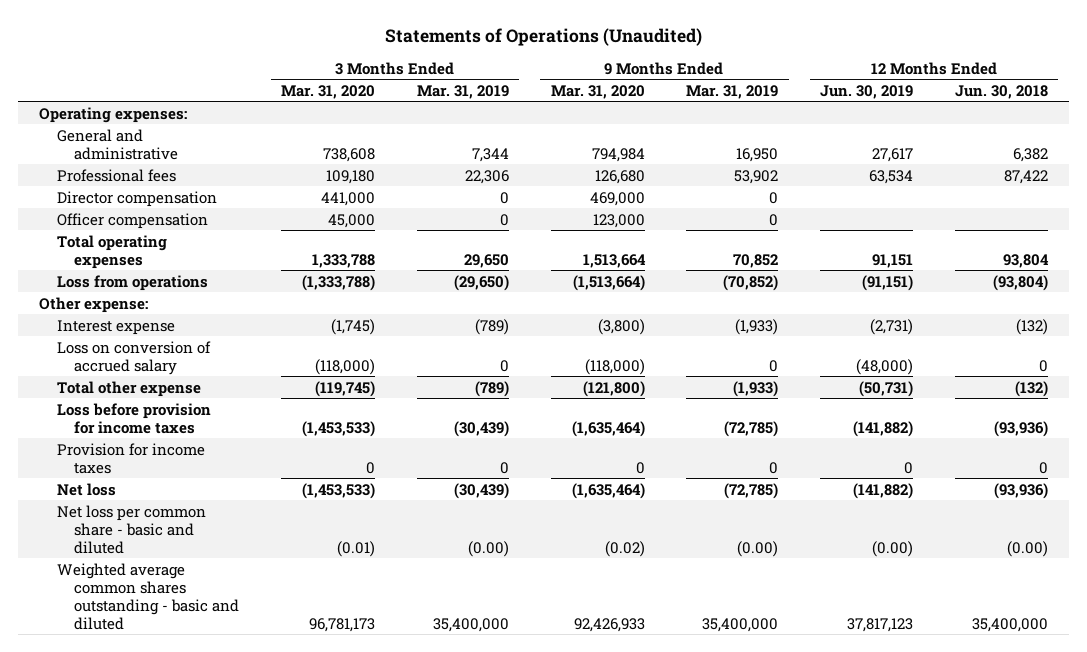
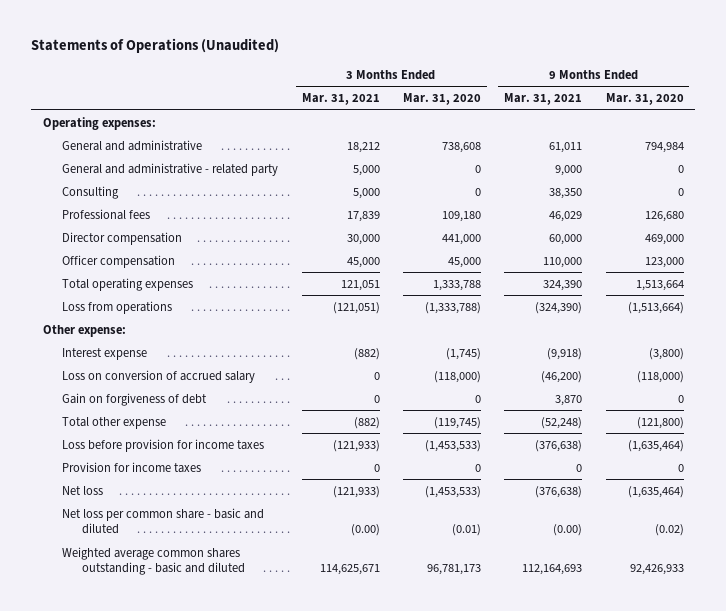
- | 3 Months Ended Mar. 31, 2020 | 3 Months Ended Mar. 31, 2019 | 9 Months Ended Mar. 31, 2020 | 9 Months Ended Mar. 31, 2019 | 12 Months Ended Jun. 30, 2019 | 12 Months Ended Jun. 30, 2018
+ | 3 Months Ended Mar. 31, 2021 | 3 Months Ended Mar. 31, 2020 | 9 Months Ended Mar. 31, 2021 | 9 Months Ended Mar. 31, 2020
+ General and administrative - related party | 5,000 | 0 | 9,000 | 0
+ Consulting | 5,000 | 0 | 38,350 | 0
+ Gain on forgiveness of debt | 0 | 0 | 3,870 | 0

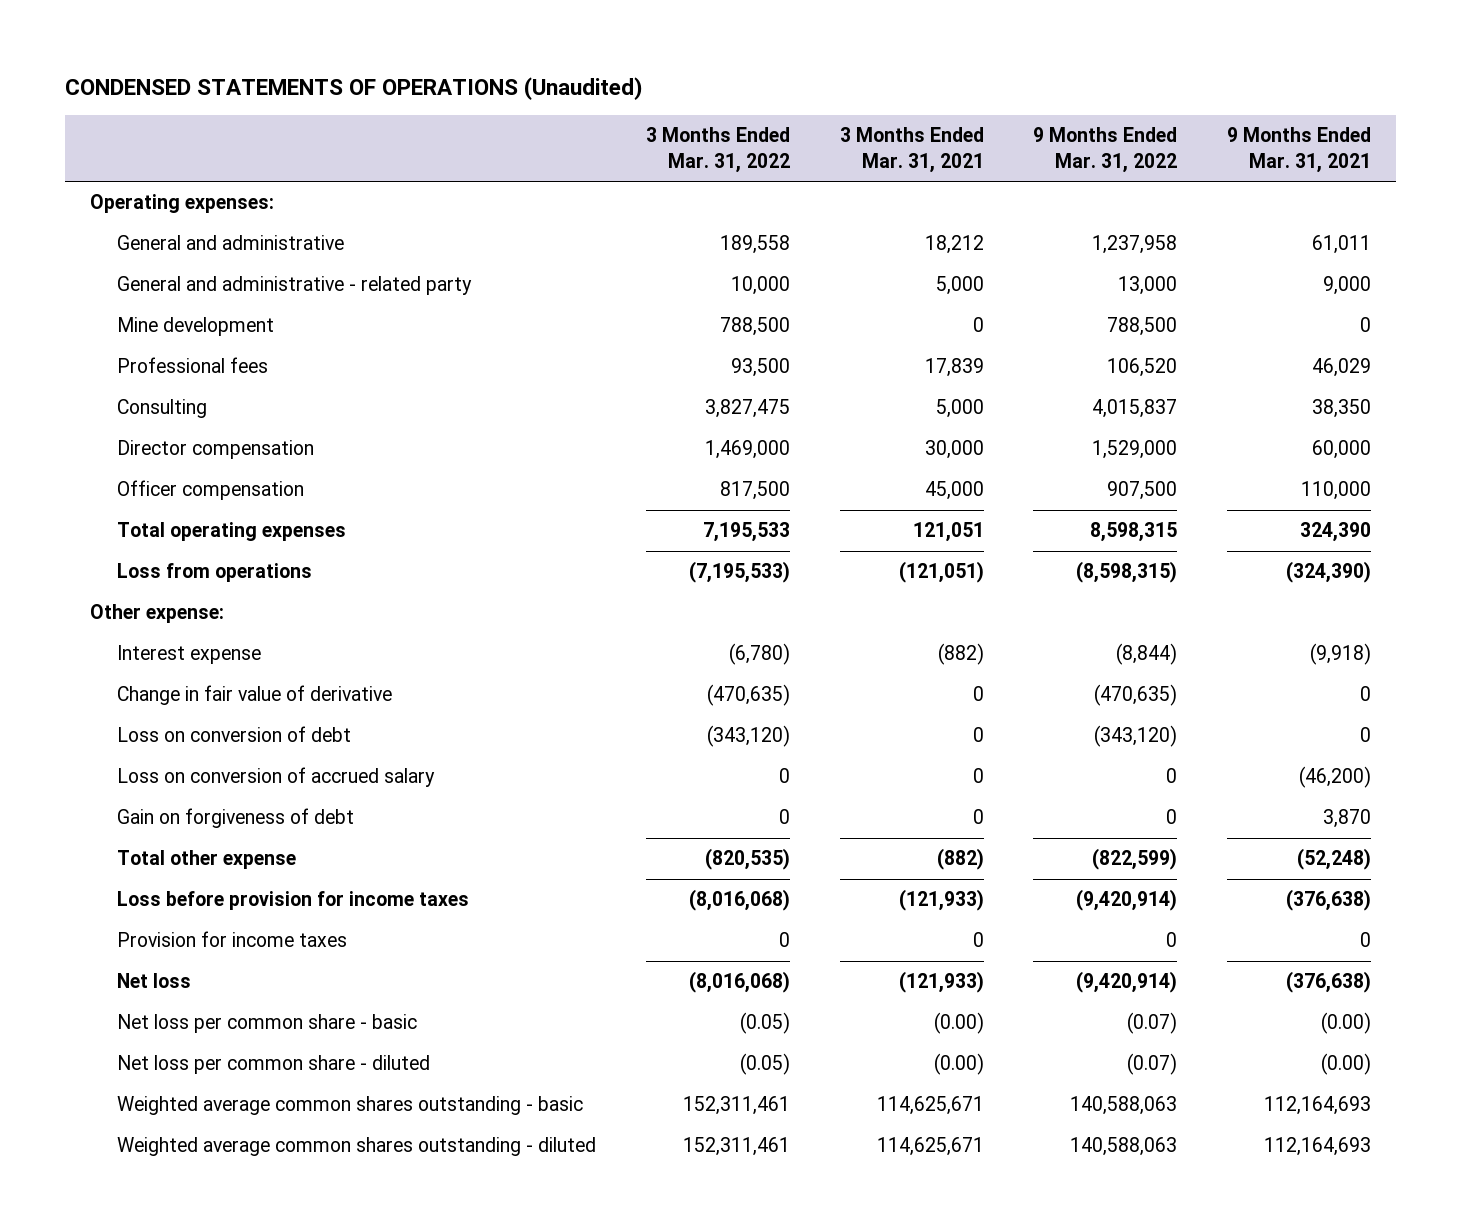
- Statements of Operations (Unaudited)
+ CONDENSED STATEMENTS OF OPERATIONS (Unaudited)
- | 3 Months Ended Mar. 31, 2021 | 3 Months Ended Mar. 31, 2020 | 9 Months Ended Mar. 31, 2021 | 9 Months Ended Mar. 31, 2020
+ | 3 Months Ended Mar. 31, 2022 | 3 Months Ended Mar. 31, 2021 | 9 Months Ended Mar. 31, 2022 | 9 Months Ended Mar. 31, 2021
+ Mine development | 788,500 | 0 | 788,500 | 0
moved down: Consulting | 3,827,475 | 5,000 | 4,015,837 | 38,350
+ Change in fair value of derivative | (470,635) | 0 | (470,635) | 0
+ Loss on conversion of debt | (343,120) | 0 | (343,120) | 0
- Net loss per common share - basic and diluted | (0.00) | (0.01) | (0.00) | (0.02)
- Weighted average common shares outstanding - basic and diluted | 114,625,671 | 96,781,173 | 112,164,693 | 92,426,933
+ Net loss per common share - basic | (0.05) | (0.00) | (0.07) | (0.00)
+ Net loss per common share - diluted | (0.05) | (0.00) | (0.07) | (0.00)
+ Weighted average common shares outstanding - basic | 152,311,461 | 114,625,671 | 140,588,063 | 112,164,693
+ Weighted average common shares outstanding - diluted | 152,311,461 | 114,625,671 | 140,588,063 | 112,164,693

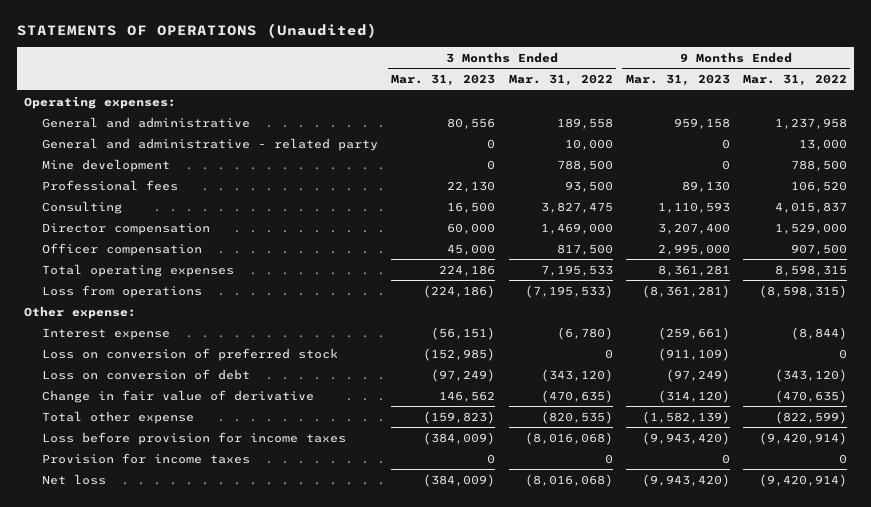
- CONDENSED STATEMENTS OF OPERATIONS (Unaudited)
+ STATEMENTS OF OPERATIONS (Unaudited)
- | 3 Months Ended Mar. 31, 2022 | 3 Months Ended Mar. 31, 2021 | 9 Months Ended Mar. 31, 2022 | 9 Months Ended Mar. 31, 2021
+ | 3 Months Ended Mar. 31, 2023 | 3 Months Ended Mar. 31, 2022 | 9 Months Ended Mar. 31, 2023 | 9 Months Ended Mar. 31, 2022
+ Loss on conversion of preferred stock | (152,985) | 0 | (911,109) | 0
- Loss on conversion of accrued salary | 0 | 0 | 0 | (46,200)
- Gain on forgiveness of debt | 0 | 0 | 0 | 3,870
moved down: Change in fair value of derivative | 146,562 | (470,635) | (314,120) | (470,635)
- Net loss per common share - basic | (0.05) | (0.00) | (0.07) | (0.00)
- Net loss per common share - diluted | (0.05) | (0.00) | (0.07) | (0.00)
- Weighted average common shares outstanding - basic | 152,311,461 | 114,625,671 | 140,588,063 | 112,164,693
- Weighted average common shares outstanding - diluted | 152,311,461 | 114,625,671 | 140,588,063 | 112,164,693

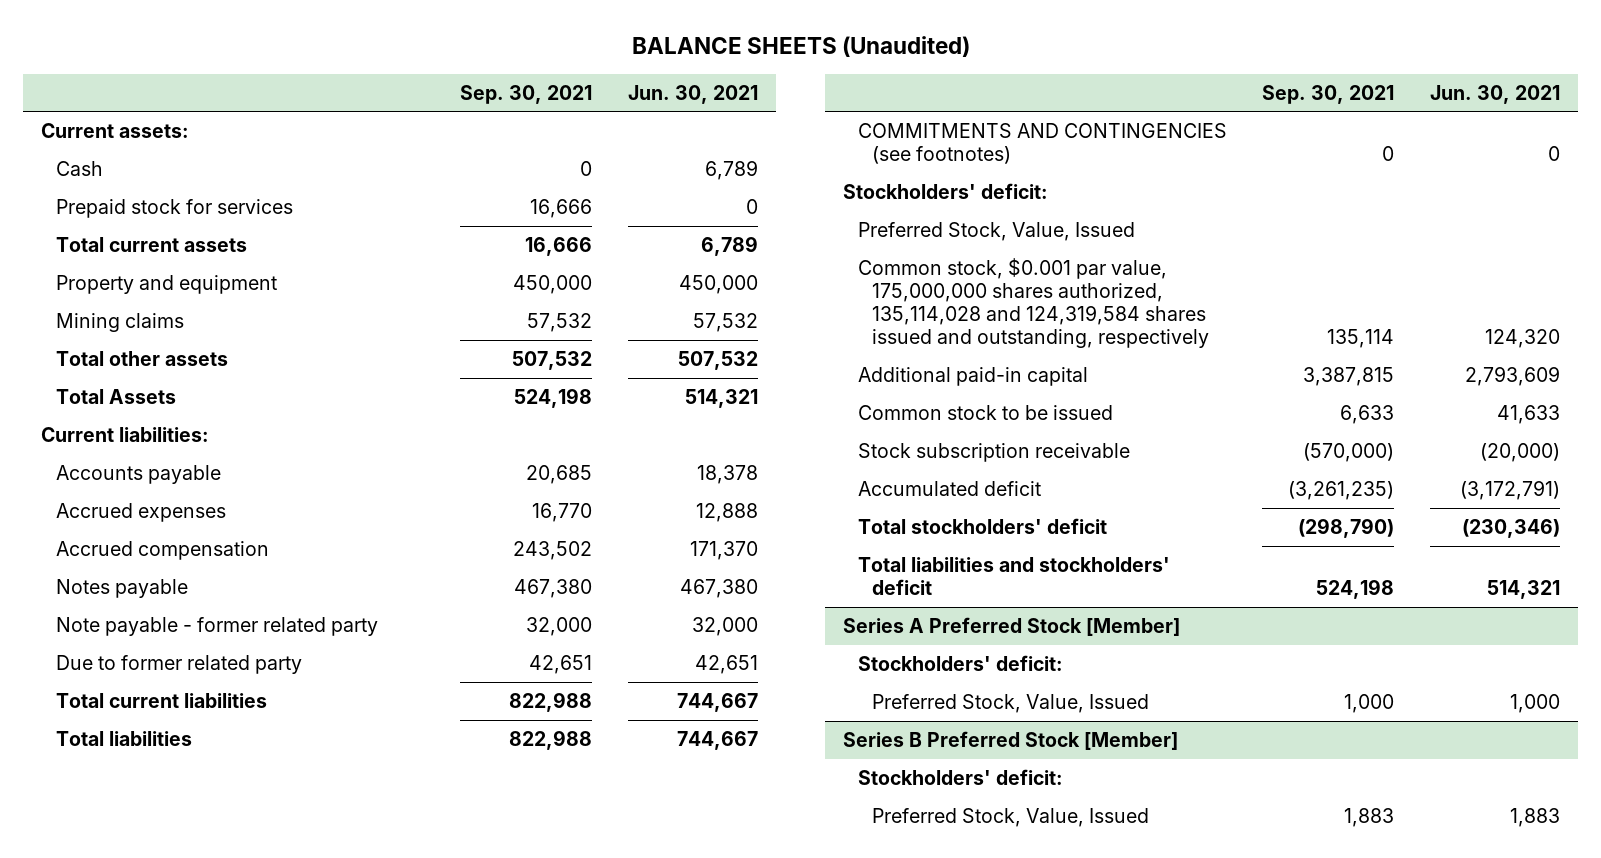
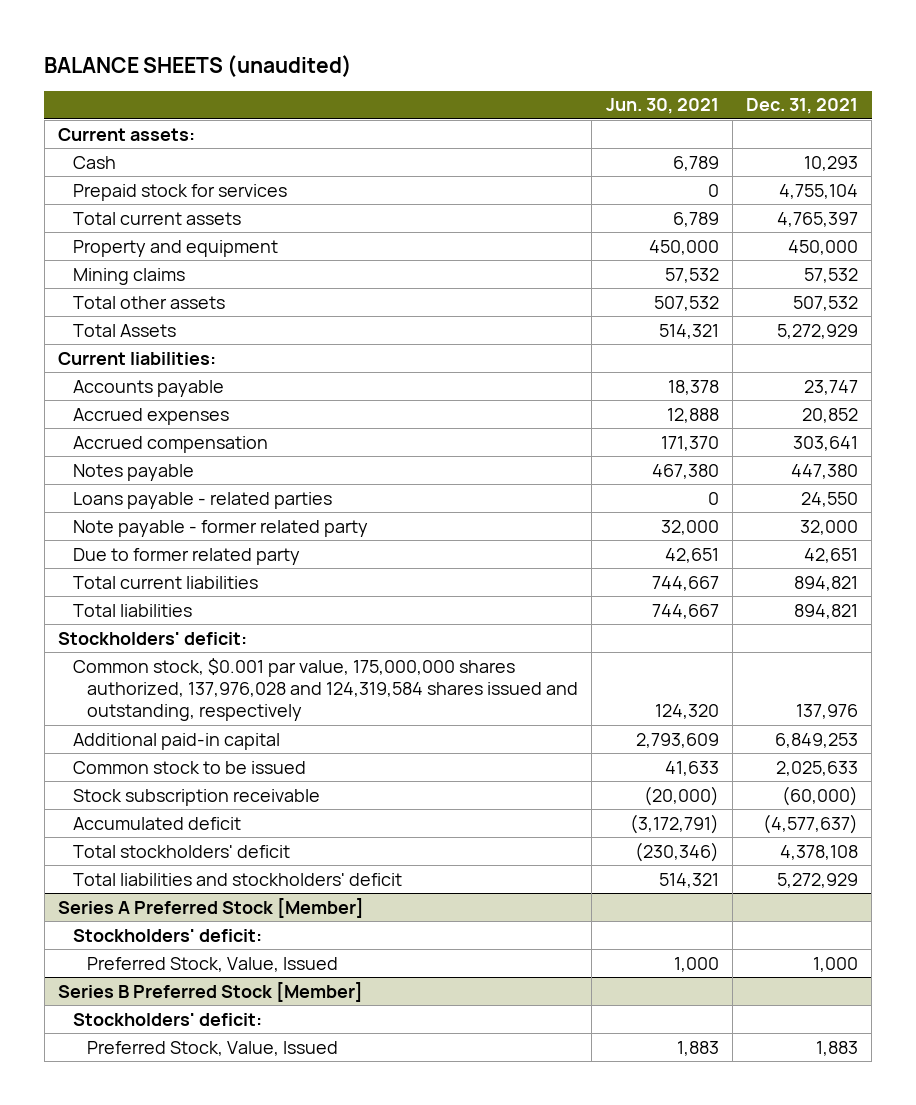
- BALANCE SHEETS (Unaudited)
+ BALANCE SHEETS (unaudited)
- | Sep. 30, 2021 | Jun. 30, 2021
+ | Jun. 30, 2021 | Dec. 31, 2021
+ Loans payable - related parties | 0 | 24,550
- COMMITMENTS AND CONTINGENCIES (see footnotes) | 0 | 0
- Preferred Stock, Value, Issued
- Common stock, $0.001 par value, 175,000,000 shares authorized, 135,114,028 and 124,319,584 shares issued and outstanding, respectively | 135,114 | 124,320
+ Common stock, $0.001 par value, 175,000,000 shares authorized, 137,976,028 and 124,319,584 shares issued and outstanding, respectively | 124,320 | 137,976

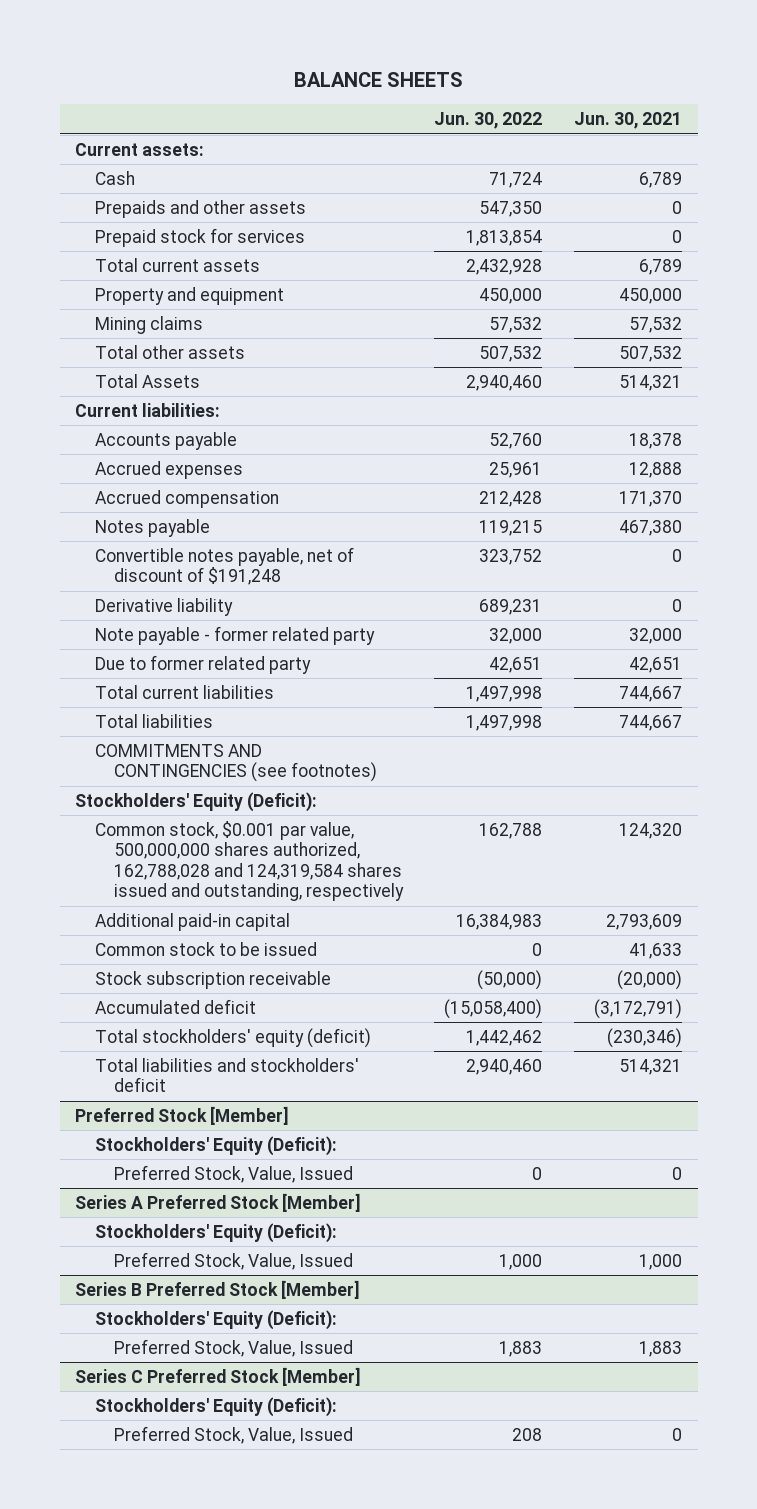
- BALANCE SHEETS (unaudited)
+ BALANCE SHEETS
- | Jun. 30, 2021 | Dec. 31, 2021
+ | Jun. 30, 2022 | Jun. 30, 2021
+ Prepaids and other assets | 547,350 | 0
- Loans payable - related parties | 0 | 24,550
+ Convertible notes payable, net of discount of $191,248 | 323,752 | 0
+ Derivative liability | 689,231 | 0
- Stockholders' deficit:
- Common stock, $0.001 par value, 175,000,000 shares authorized, 137,976,028 and 124,319,584 shares issued and outstanding, respectively | 124,320 | 137,976
+ COMMITMENTS AND CONTINGENCIES (see footnotes)
+ Stockholders' Equity (Deficit):
+ Common stock, $0.001 par value, 500,000,000 shares authorized, 162,788,028 and 124,319,584 shares issued and outstanding, respectively | 162,788 | 124,320
- Total stockholders' deficit | (230,346) | 4,378,108
+ Total stockholders' equity (deficit) | 1,442,462 | (230,346)
+ Preferred Stock [Member]
+ Stockholders' Equity (Deficit):
+ Preferred Stock, Value, Issued | 0 | 0
@ Series A Preferred Stock [Member]
- Stockholders' deficit:
+ Stockholders' Equity (Deficit):
@ Series B Preferred Stock [Member]
- Stockholders' deficit:
+ Stockholders' Equity (Deficit):
+ Series C Preferred Stock [Member]
+ Stockholders' Equity (Deficit):
+ Preferred Stock, Value, Issued | 208 | 0

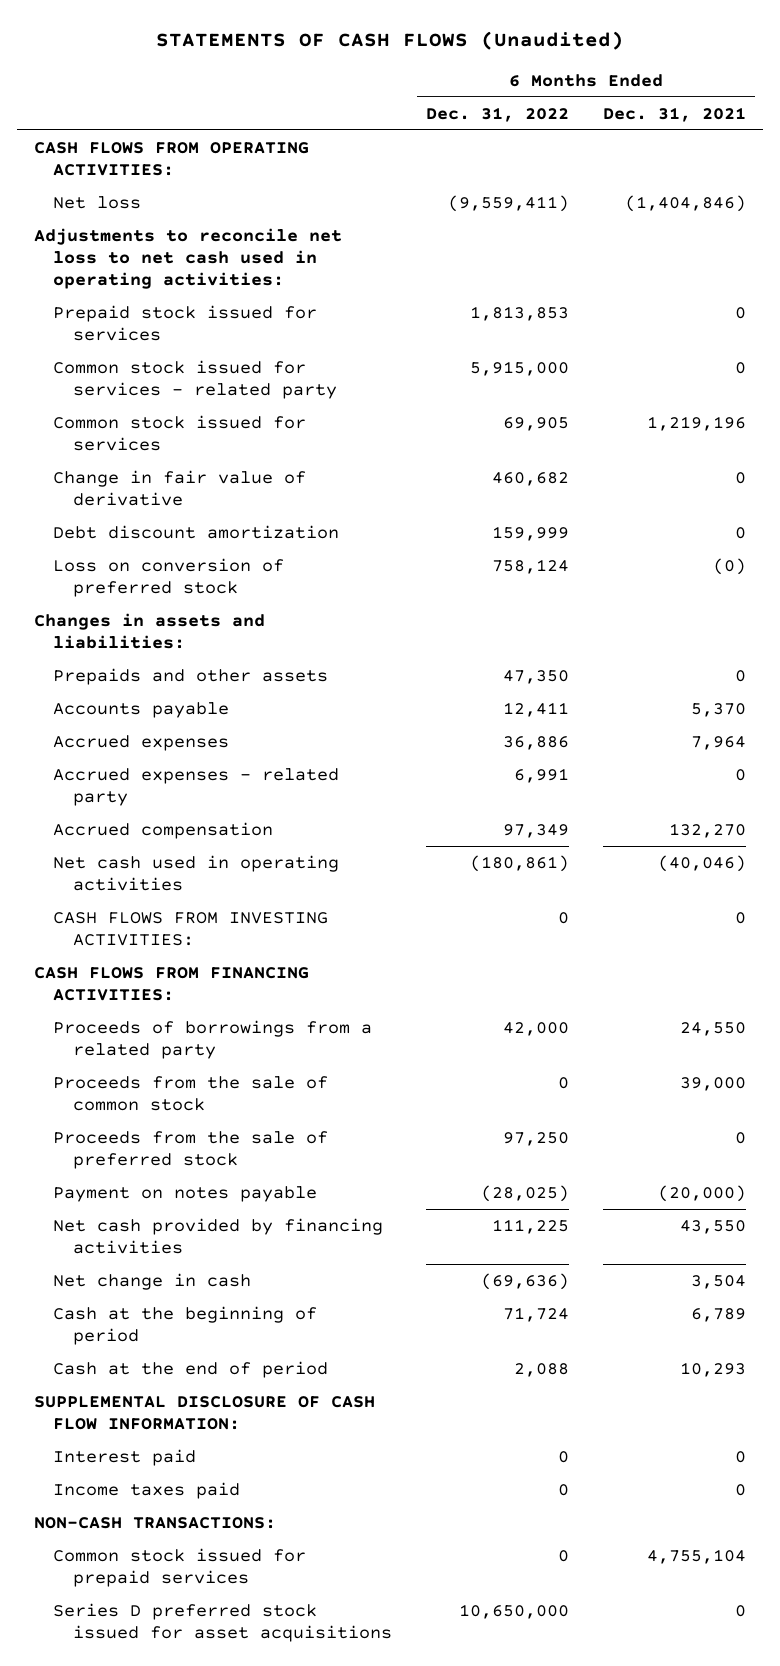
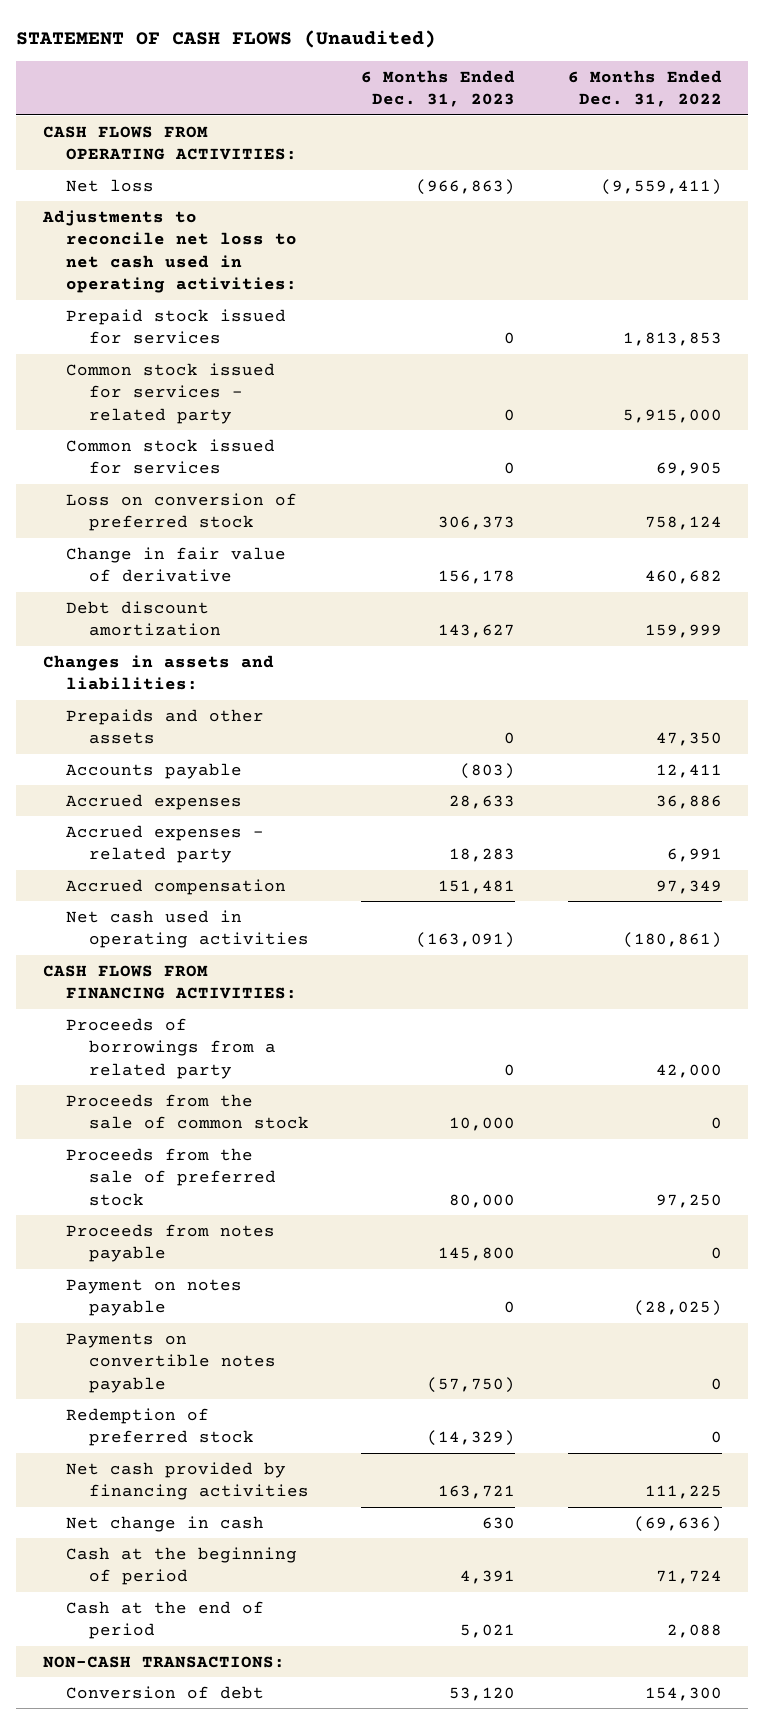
- STATEMENTS OF CASH FLOWS (Unaudited)
+ STATEMENT OF CASH FLOWS (Unaudited)
- | 6 Months Ended Dec. 31, 2022 | 6 Months Ended Dec. 31, 2021
+ | 6 Months Ended Dec. 31, 2023 | 6 Months Ended Dec. 31, 2022
moved up: Loss on conversion of preferred stock | 306,373 | 758,124
- CASH FLOWS FROM INVESTING ACTIVITIES: | 0 | 0
+ Proceeds from notes payable | 145,800 | 0
+ Payments on convertible notes payable | (57,750) | 0
+ Redemption of preferred stock | (14,329) | 0
- SUPPLEMENTAL DISCLOSURE OF CASH FLOW INFORMATION:
- Interest paid | 0 | 0
- Income taxes paid | 0 | 0
- Common stock issued for prepaid services | 0 | 4,755,104
- Series D preferred stock issued for asset acquisitions | 10,650,000 | 0
+ Conversion of debt | 53,120 | 154,300

